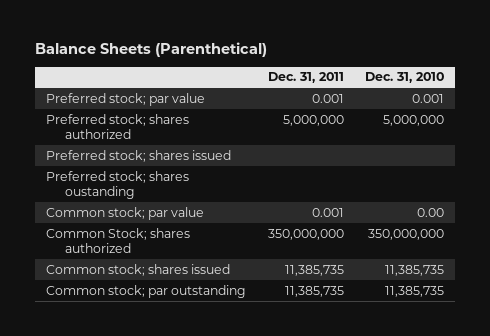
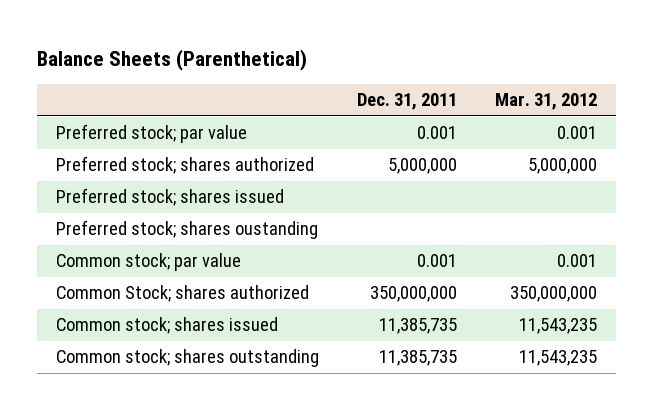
- | Dec. 31, 2011 | Dec. 31, 2010
+ | Dec. 31, 2011 | Mar. 31, 2012
- Common stock; par outstanding | 11,385,735 | 11,385,735
+ Common stock; shares outstanding | 11,385,735 | 11,543,235

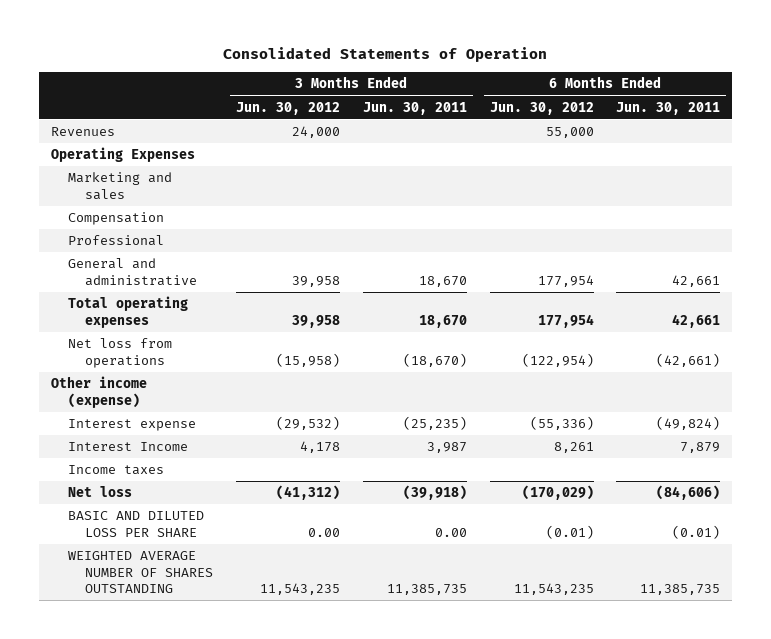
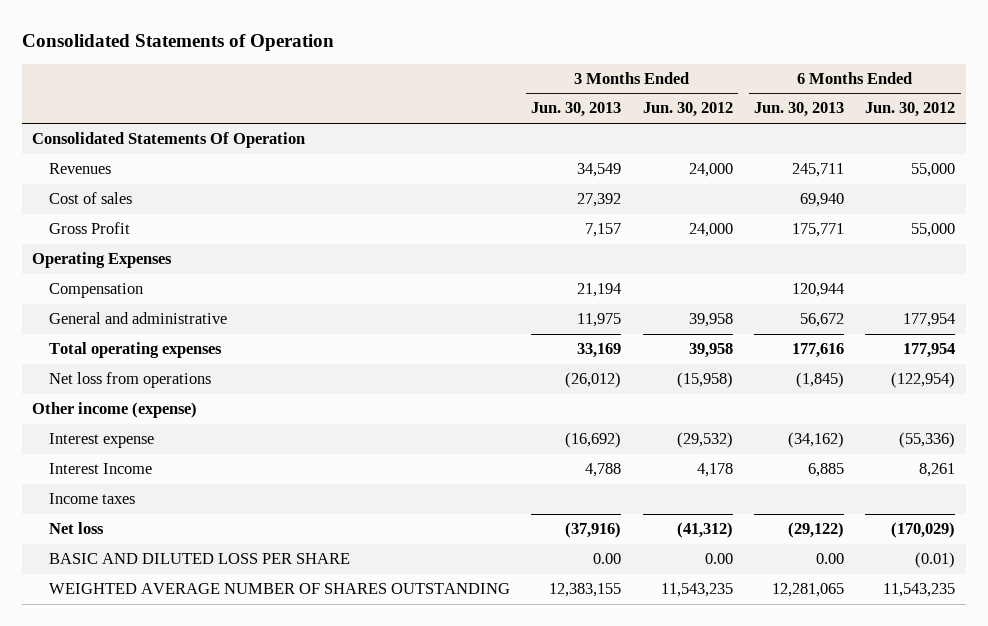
- | 3 Months Ended Jun. 30, 2012 | 3 Months Ended Jun. 30, 2011 | 6 Months Ended Jun. 30, 2012 | 6 Months Ended Jun. 30, 2011
+ | 3 Months Ended Jun. 30, 2013 | 3 Months Ended Jun. 30, 2012 | 6 Months Ended Jun. 30, 2013 | 6 Months Ended Jun. 30, 2012
+ Consolidated Statements Of Operation
+ Cost of sales | 27,392 | | 69,940 |
+ Gross Profit | 7,157 | 24,000 | 175,771 | 55,000
- Marketing and sales
- Professional

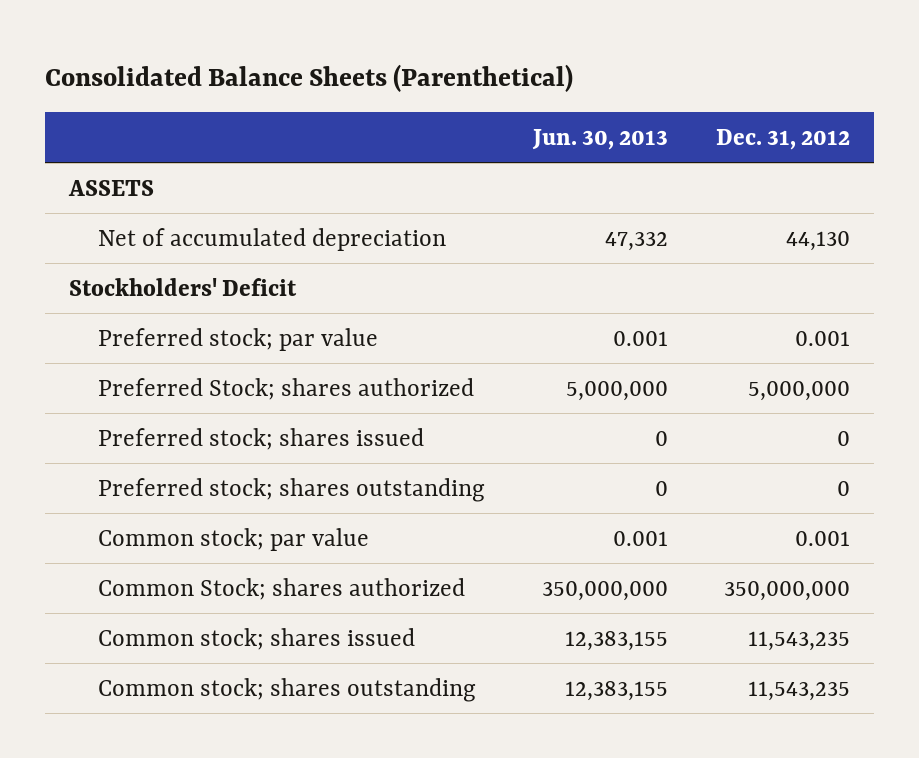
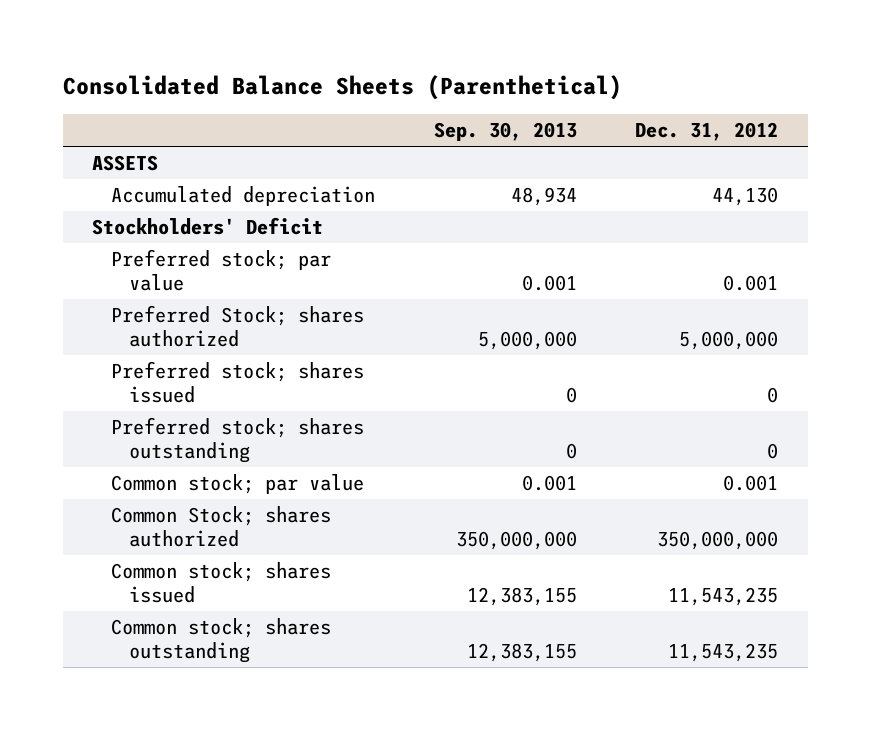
- | Jun. 30, 2013 | Dec. 31, 2012
+ | Sep. 30, 2013 | Dec. 31, 2012
- Net of accumulated depreciation | 47,332 | 44,130
+ Accumulated depreciation | 48,934 | 44,130

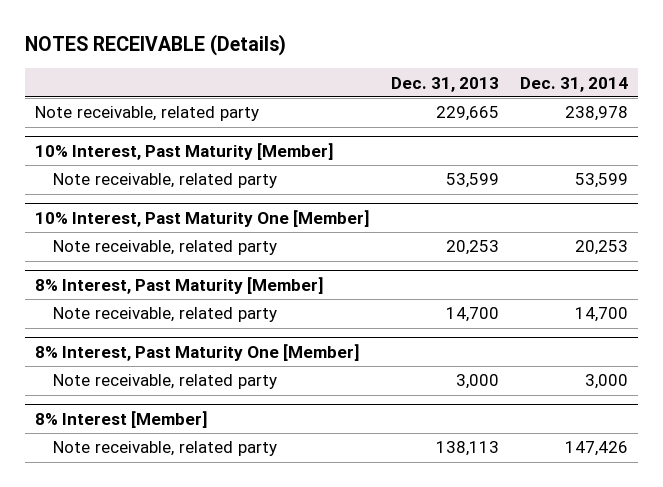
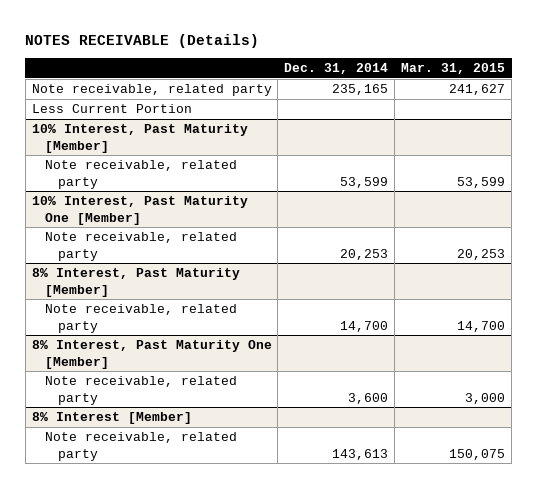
- | Dec. 31, 2013 | Dec. 31, 2014
+ | Dec. 31, 2014 | Mar. 31, 2015
- Note receivable, related party | 229,665 | 238,978
+ Note receivable, related party | 235,165 | 241,627
+ Less Current Portion
@ 8% Interest, Past Maturity One [Member]
- Note receivable, related party | 3,000 | 3,000
+ Note receivable, related party | 3,600 | 3,000
@ 8% Interest [Member]
- Note receivable, related party | 138,113 | 147,426
+ Note receivable, related party | 143,613 | 150,075

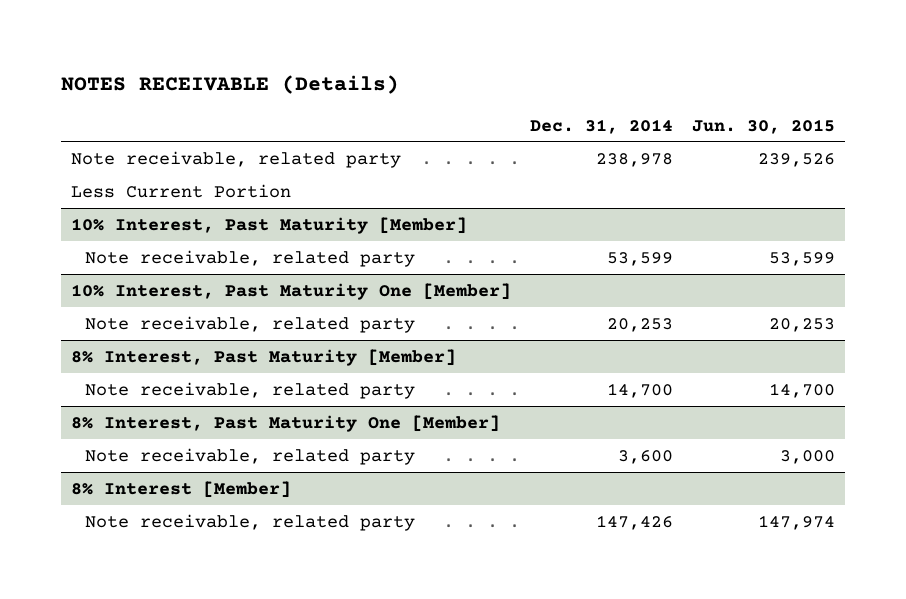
- | Dec. 31, 2014 | Mar. 31, 2015
+ | Dec. 31, 2014 | Jun. 30, 2015
- Note receivable, related party | 235,165 | 241,627
+ Note receivable, related party | 238,978 | 239,526
@ 8% Interest [Member]
- Note receivable, related party | 143,613 | 150,075
+ Note receivable, related party | 147,426 | 147,974

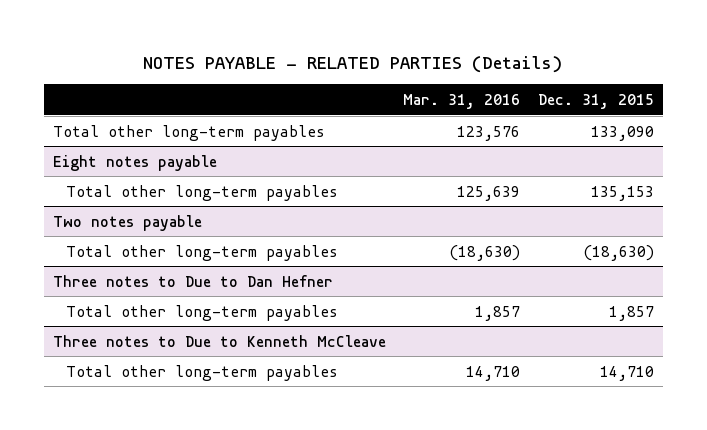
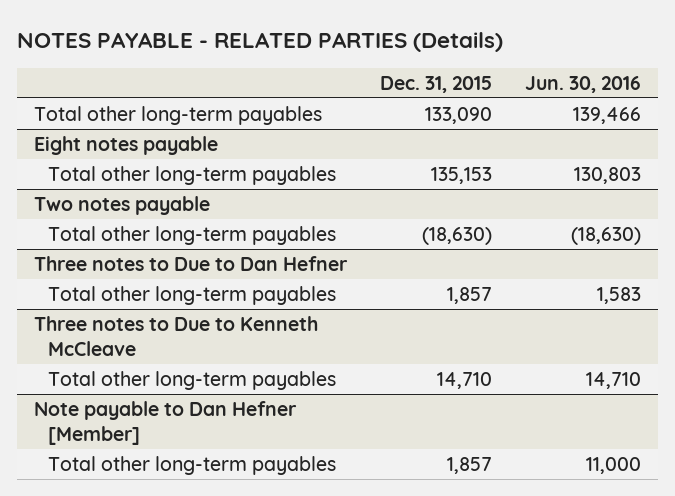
- | Mar. 31, 2016 | Dec. 31, 2015
+ | Dec. 31, 2015 | Jun. 30, 2016
+ Note payable to Dan Hefner [Member]
+ Total other long-term payables | 1,857 | 11,000

